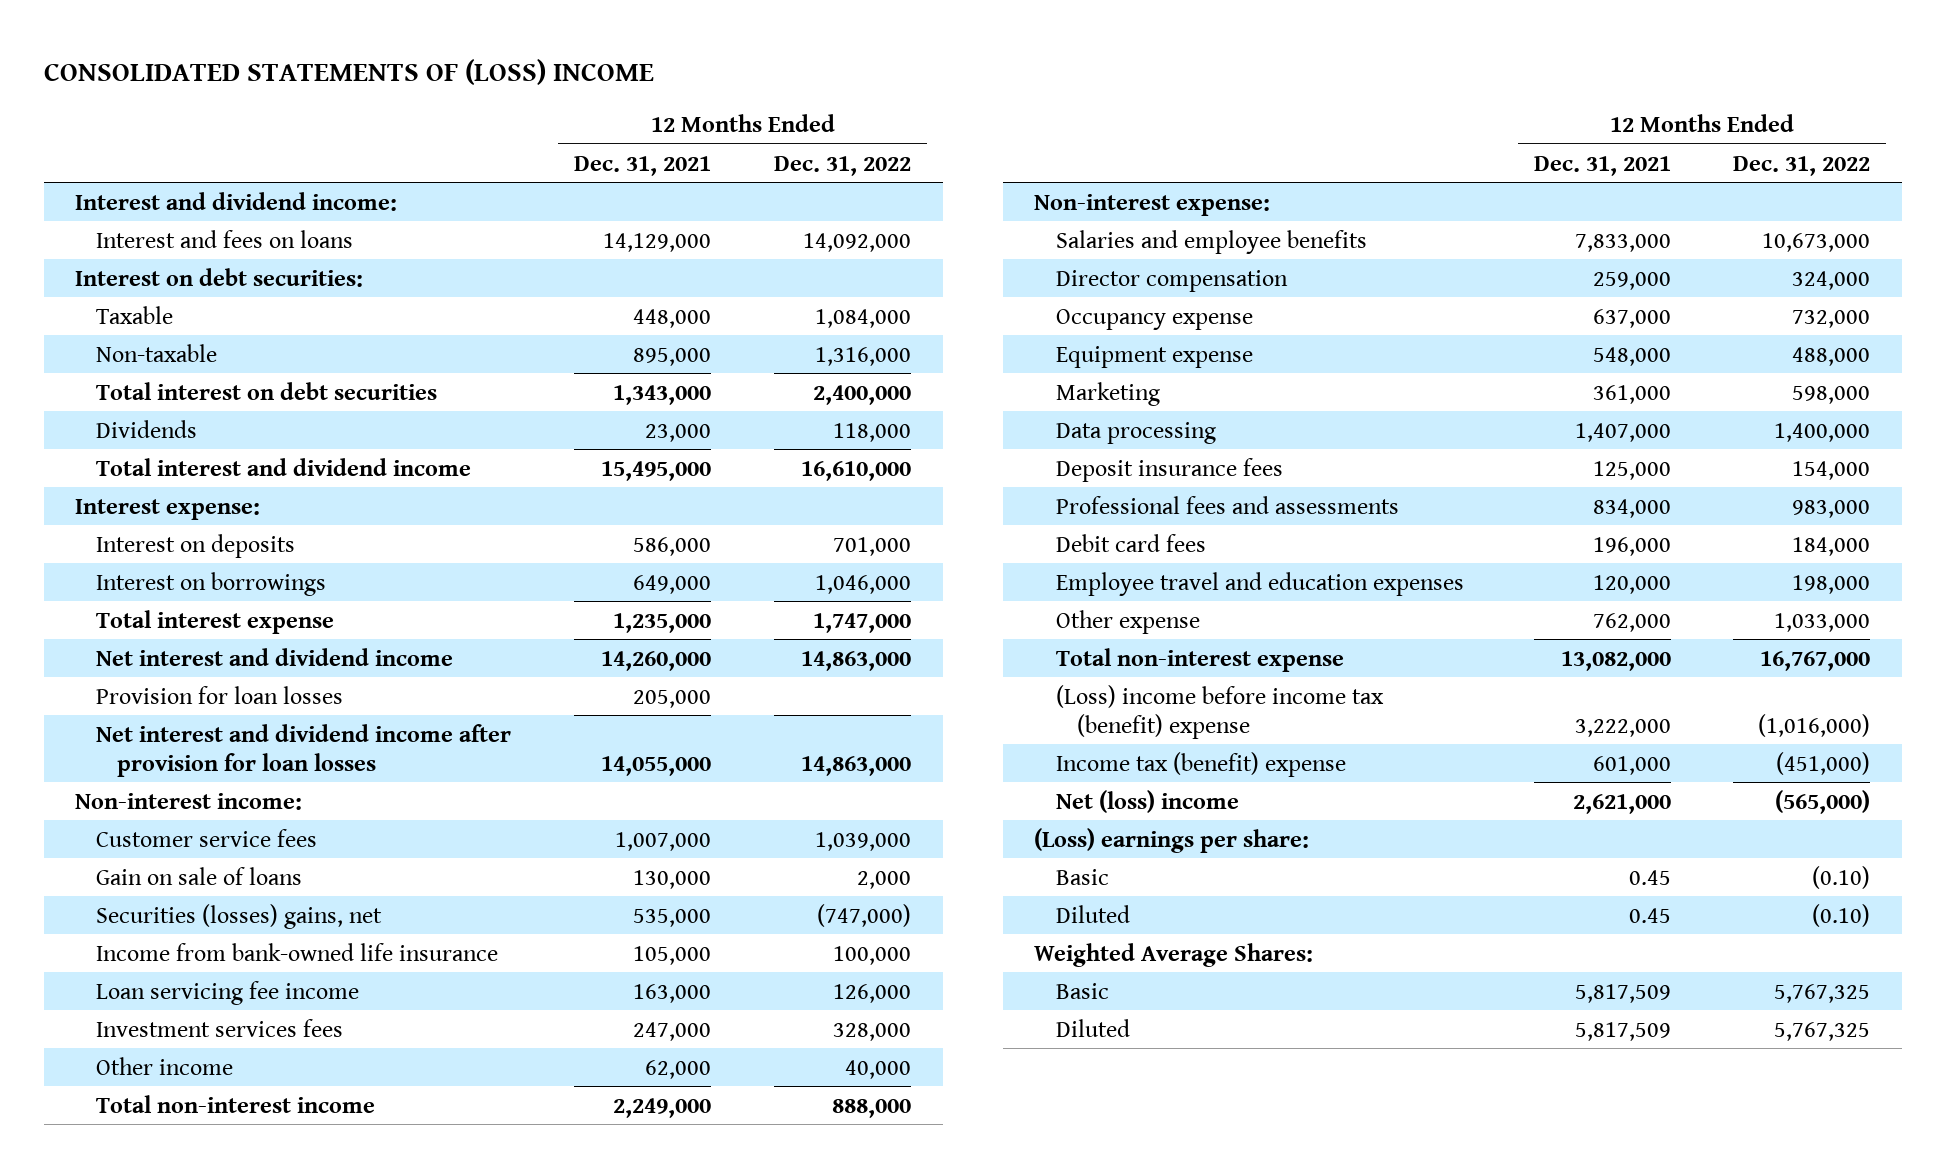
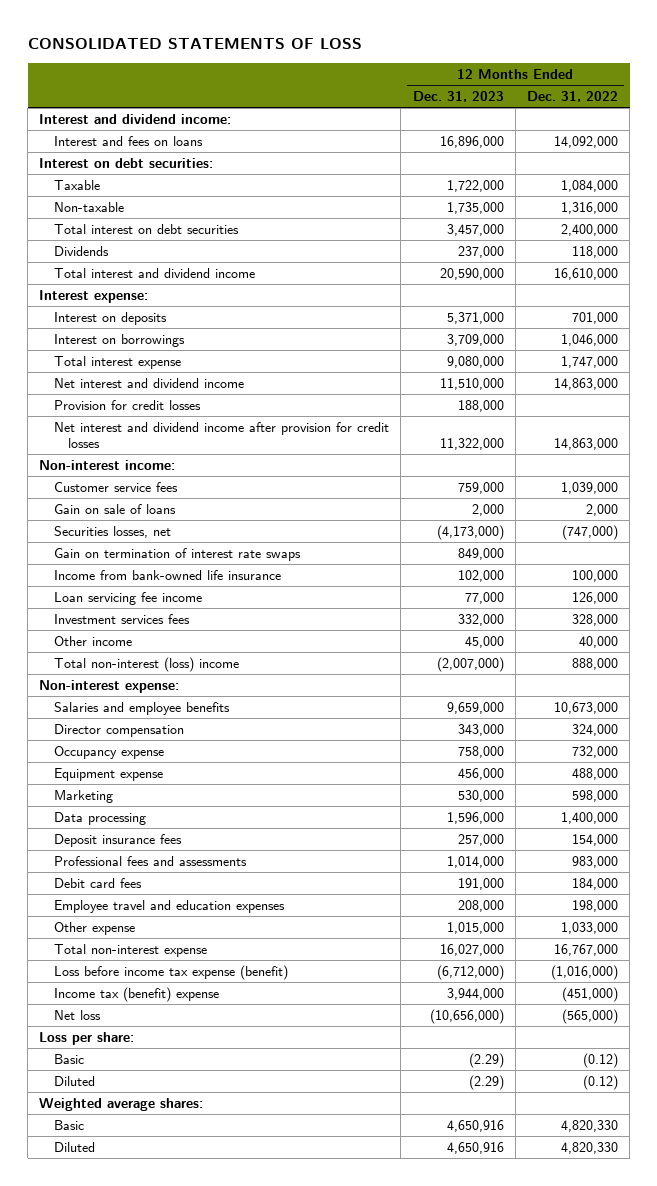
- CONSOLIDATED STATEMENTS OF (LOSS) INCOME
+ CONSOLIDATED STATEMENTS OF LOSS
- | 12 Months Ended Dec. 31, 2021 | 12 Months Ended Dec. 31, 2022
+ | 12 Months Ended Dec. 31, 2023 | 12 Months Ended Dec. 31, 2022
- Provision for loan losses | 205,000 |
- Net interest and dividend income after provision for loan losses | 14,055,000 | 14,863,000
+ Provision for credit losses | 188,000 |
+ Net interest and dividend income after provision for credit losses | 11,322,000 | 14,863,000
- Securities (losses) gains, net | 535,000 | (747,000)
+ Securities losses, net | (4,173,000) | (747,000)
+ Gain on termination of interest rate swaps | 849,000 |
- Total non-interest income | 2,249,000 | 888,000
+ Total non-interest (loss) income | (2,007,000) | 888,000
- (Loss) income before income tax (benefit) expense | 3,222,000 | (1,016,000)
+ Loss before income tax expense (benefit) | (6,712,000) | (1,016,000)
- Net (loss) income | 2,621,000 | (565,000)
- (Loss) earnings per share:
- Basic | 0.45 | (0.10)
- Diluted | 0.45 | (0.10)
- Weighted Average Shares:
- Basic | 5,817,509 | 5,767,325
- Diluted | 5,817,509 | 5,767,325
+ Net loss | (10,656,000) | (565,000)
+ Loss per share:
+ Basic | (2.29) | (0.12)
+ Diluted | (2.29) | (0.12)
+ Weighted average shares:
+ Basic | 4,650,916 | 4,820,330
+ Diluted | 4,650,916 | 4,820,330

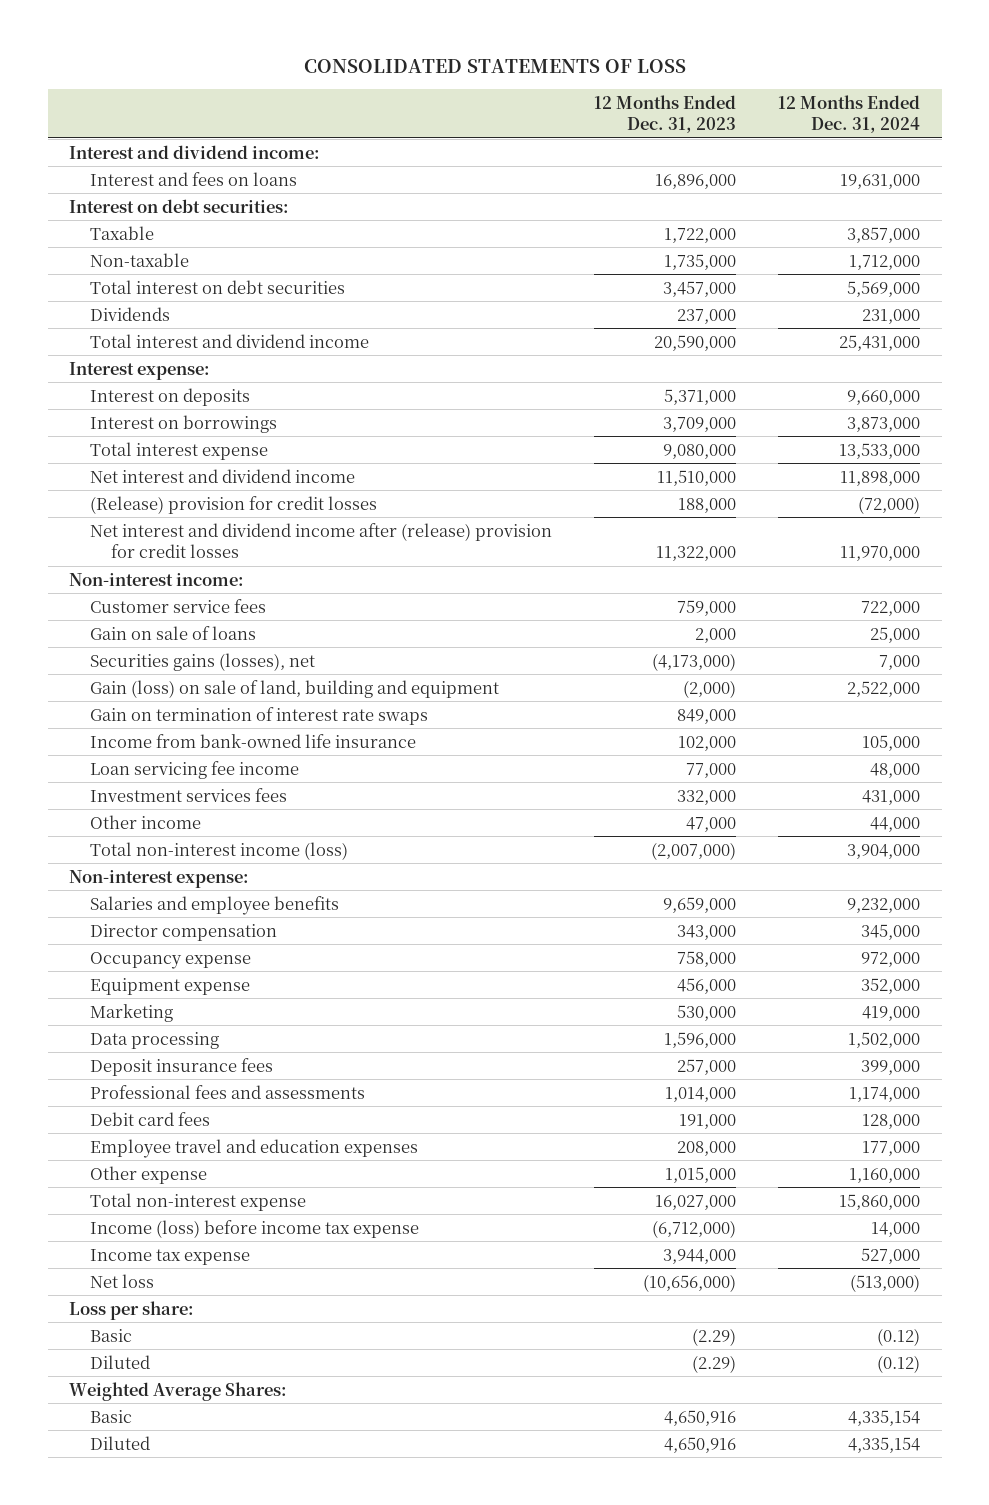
- | 12 Months Ended Dec. 31, 2023 | 12 Months Ended Dec. 31, 2022
+ | 12 Months Ended Dec. 31, 2023 | 12 Months Ended Dec. 31, 2024
- Provision for credit losses | 188,000 |
- Net interest and dividend income after provision for credit losses | 11,322,000 | 14,863,000
+ (Release) provision for credit losses | 188,000 | (72,000)
+ Net interest and dividend income after (release) provision for credit losses | 11,322,000 | 11,970,000
- Securities losses, net | (4,173,000) | (747,000)
+ Securities gains (losses), net | (4,173,000) | 7,000
+ Gain (loss) on sale of land, building and equipment | (2,000) | 2,522,000
- Other income | 45,000 | 40,000
- Total non-interest (loss) income | (2,007,000) | 888,000
+ Other income | 47,000 | 44,000
+ Total non-interest income (loss) | (2,007,000) | 3,904,000
- Loss before income tax expense (benefit) | (6,712,000) | (1,016,000)
- Income tax (benefit) expense | 3,944,000 | (451,000)
+ Income (loss) before income tax expense | (6,712,000) | 14,000
+ Income tax expense | 3,944,000 | 527,000
- Weighted average shares:
+ Weighted Average Shares:

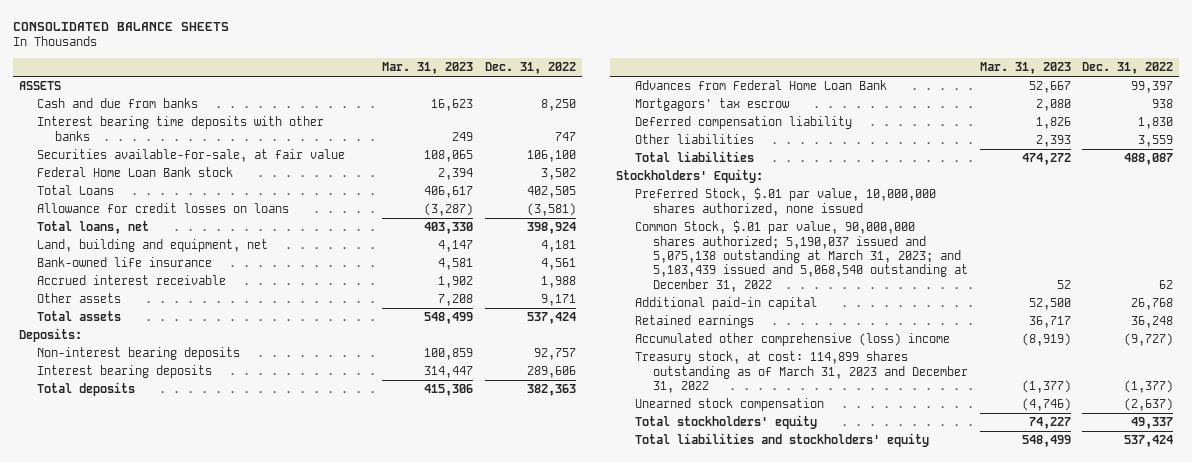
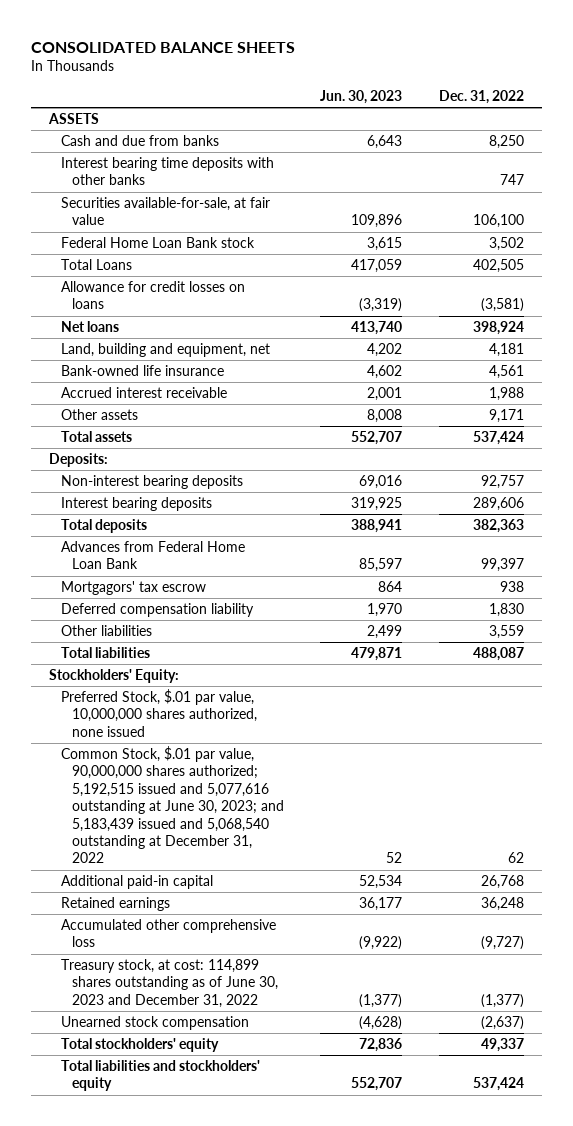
- | Mar. 31, 2023 | Dec. 31, 2022
+ | Jun. 30, 2023 | Dec. 31, 2022
- Total loans, net | 403,330 | 398,924
+ Net loans | 413,740 | 398,924
- Common Stock, $.01 par value, 90,000,000 shares authorized; 5,190,037 issued and 5,075,138 outstanding at March 31, 2023; and 5,183,439 issued and 5,068,540 outstanding at December 31, 2022 | 52 | 62
+ Common Stock, $.01 par value, 90,000,000 shares authorized; 5,192,515 issued and 5,077,616 outstanding at June 30, 2023; and 5,183,439 issued and 5,068,540 outstanding at December 31, 2022 | 52 | 62
- Accumulated other comprehensive (loss) income | (8,919) | (9,727)
- Treasury stock, at cost: 114,899 shares outstanding as of March 31, 2023 and December 31, 2022 | (1,377) | (1,377)
+ Accumulated other comprehensive loss | (9,922) | (9,727)
+ Treasury stock, at cost: 114,899 shares outstanding as of June 30, 2023 and December 31, 2022 | (1,377) | (1,377)

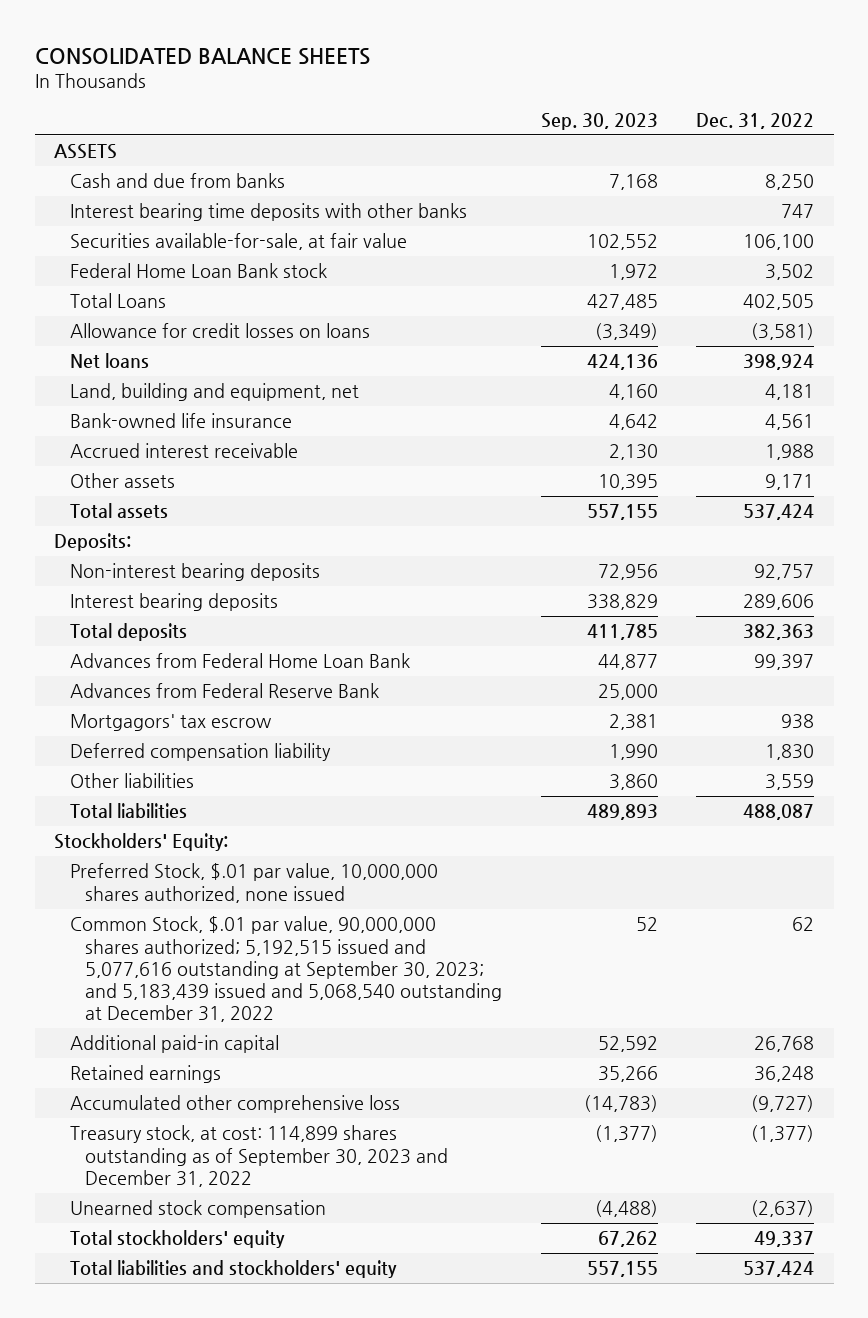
- | Jun. 30, 2023 | Dec. 31, 2022
+ | Sep. 30, 2023 | Dec. 31, 2022
+ Advances from Federal Reserve Bank | 25,000 |
- Common Stock, $.01 par value, 90,000,000 shares authorized; 5,192,515 issued and 5,077,616 outstanding at June 30, 2023; and 5,183,439 issued and 5,068,540 outstanding at December 31, 2022 | 52 | 62
+ Common Stock, $.01 par value, 90,000,000 shares authorized; 5,192,515 issued and 5,077,616 outstanding at September 30, 2023; and 5,183,439 issued and 5,068,540 outstanding at December 31, 2022 | 52 | 62
- Treasury stock, at cost: 114,899 shares outstanding as of June 30, 2023 and December 31, 2022 | (1,377) | (1,377)
+ Treasury stock, at cost: 114,899 shares outstanding as of September 30, 2023 and December 31, 2022 | (1,377) | (1,377)

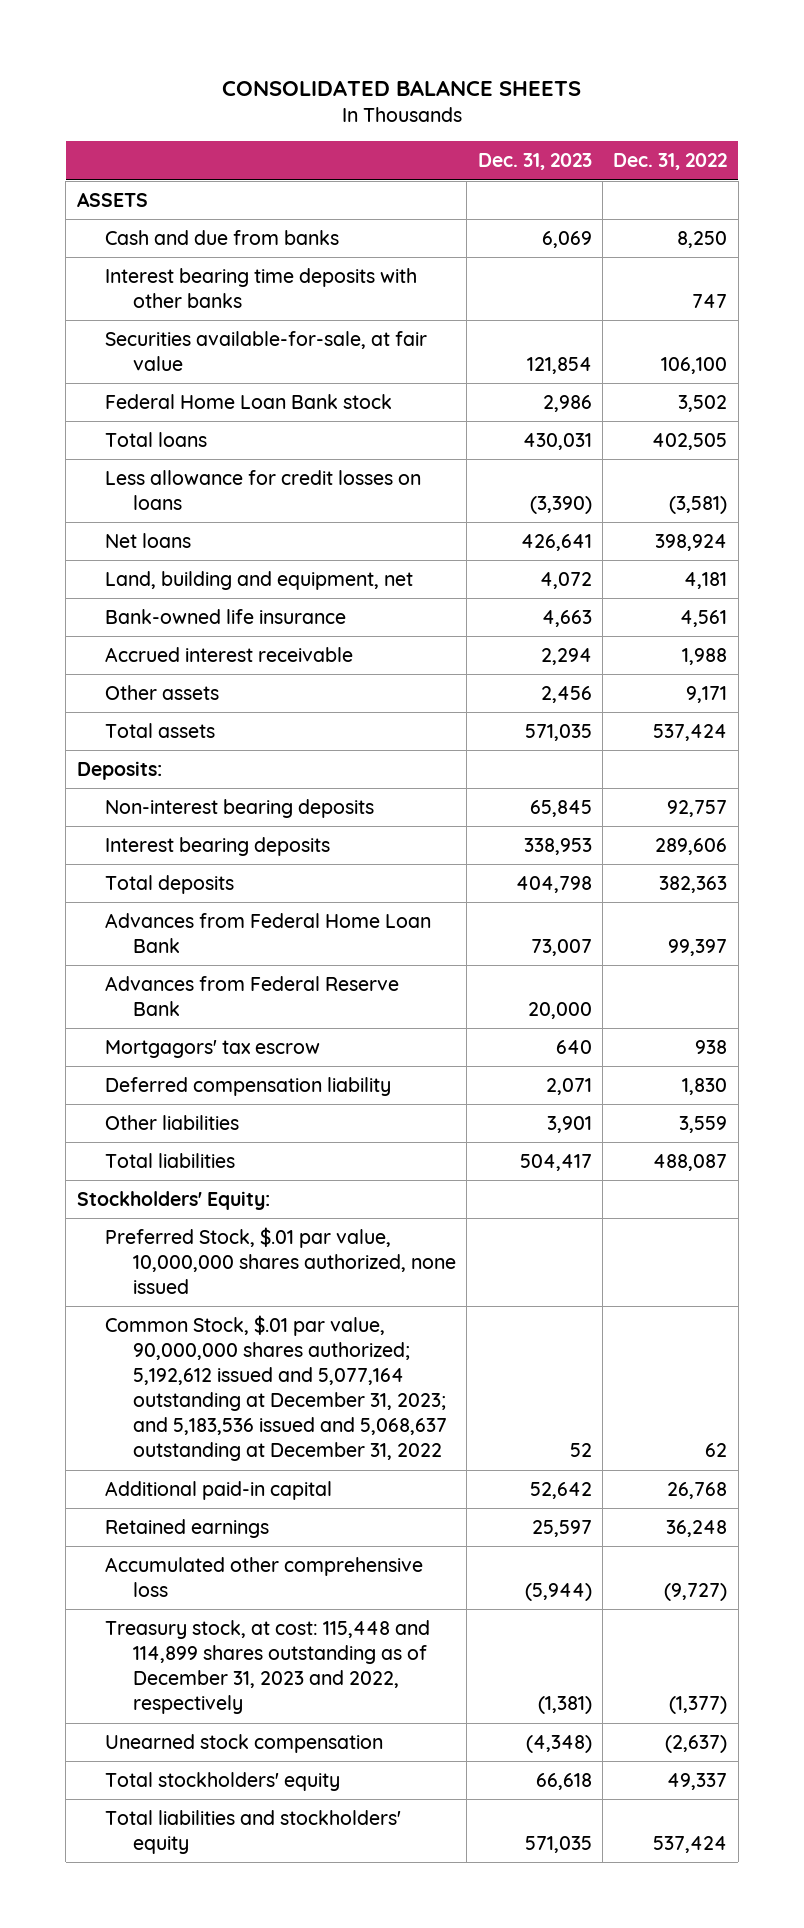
- | Sep. 30, 2023 | Dec. 31, 2022
+ | Dec. 31, 2023 | Dec. 31, 2022
- Total Loans | 427,485 | 402,505
- Allowance for credit losses on loans | (3,349) | (3,581)
+ Total loans | 430,031 | 402,505
+ Less allowance for credit losses on loans | (3,390) | (3,581)
- Common Stock, $.01 par value, 90,000,000 shares authorized; 5,192,515 issued and 5,077,616 outstanding at September 30, 2023; and 5,183,439 issued and 5,068,540 outstanding at December 31, 2022 | 52 | 62
+ Common Stock, $.01 par value, 90,000,000 shares authorized; 5,192,612 issued and 5,077,164 outstanding at December 31, 2023; and 5,183,536 issued and 5,068,637 outstanding at December 31, 2022 | 52 | 62
- Treasury stock, at cost: 114,899 shares outstanding as of September 30, 2023 and December 31, 2022 | (1,377) | (1,377)
+ Treasury stock, at cost: 115,448 and 114,899 shares outstanding as of December 31, 2023 and 2022, respectively | (1,381) | (1,377)

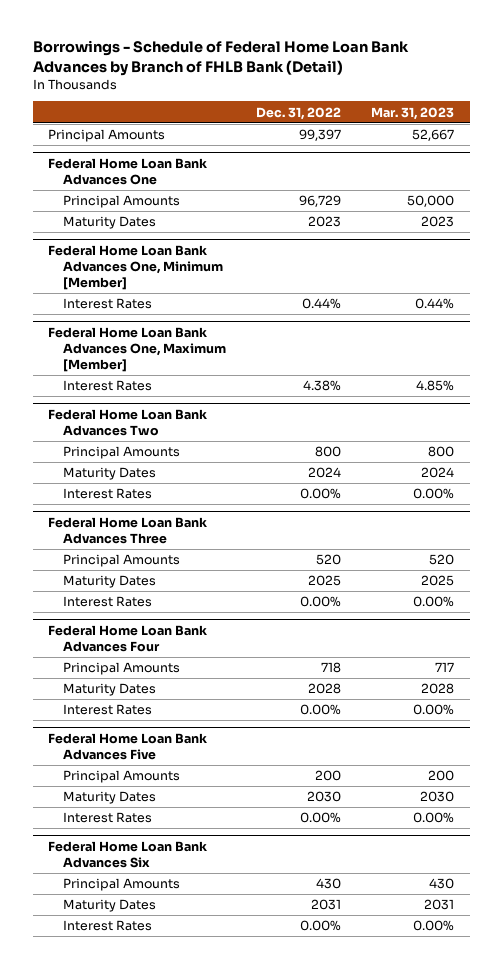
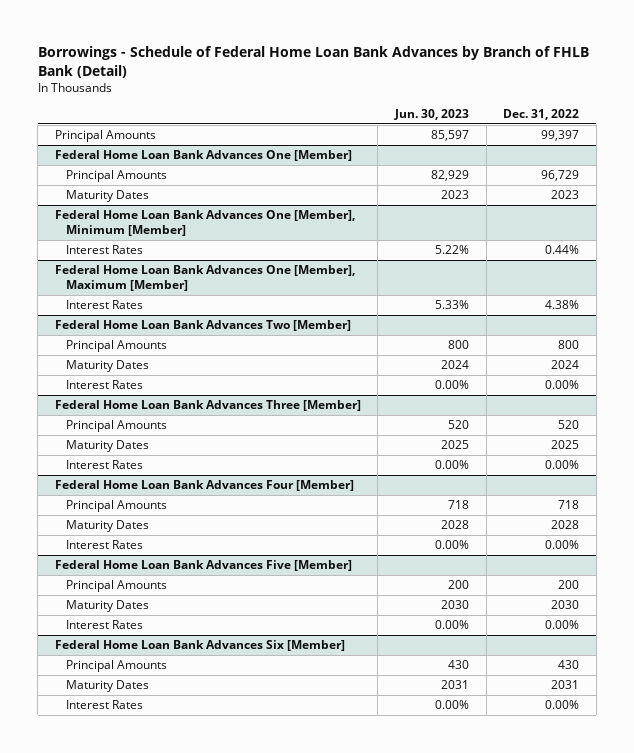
- | Dec. 31, 2022 | Mar. 31, 2023
+ | Jun. 30, 2023 | Dec. 31, 2022
- Federal Home Loan Bank Advances One
+ Federal Home Loan Bank Advances One [Member]
- Federal Home Loan Bank Advances One, Minimum [Member]
+ Federal Home Loan Bank Advances One [Member], Minimum [Member]
- Federal Home Loan Bank Advances One, Maximum [Member]
+ Federal Home Loan Bank Advances One [Member], Maximum [Member]
- Federal Home Loan Bank Advances Two
+ Federal Home Loan Bank Advances Two [Member]
- Federal Home Loan Bank Advances Three
+ Federal Home Loan Bank Advances Three [Member]
- Federal Home Loan Bank Advances Four
+ Federal Home Loan Bank Advances Four [Member]
- Federal Home Loan Bank Advances Five
+ Federal Home Loan Bank Advances Five [Member]
- Federal Home Loan Bank Advances Six
+ Federal Home Loan Bank Advances Six [Member]

